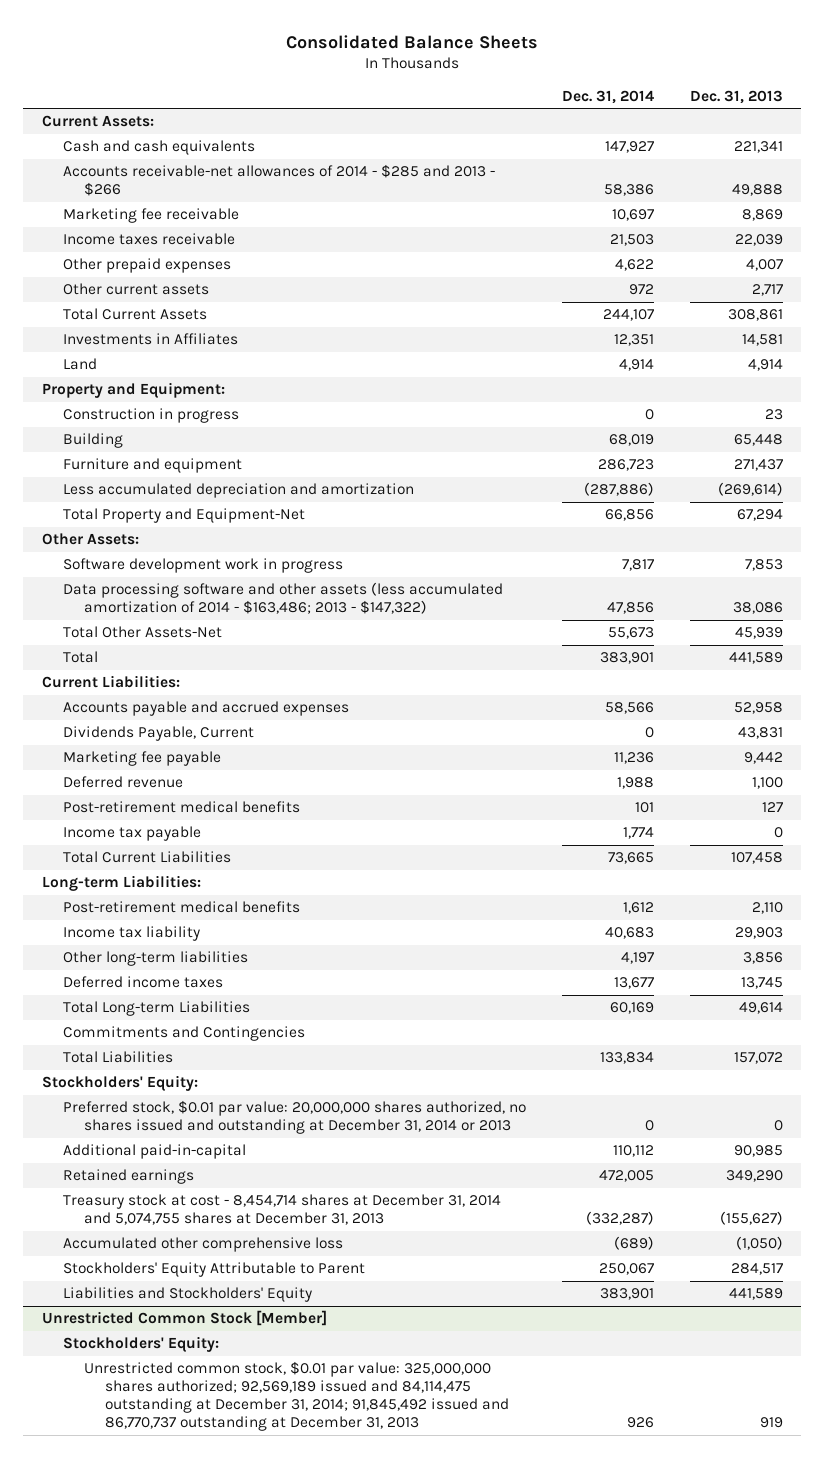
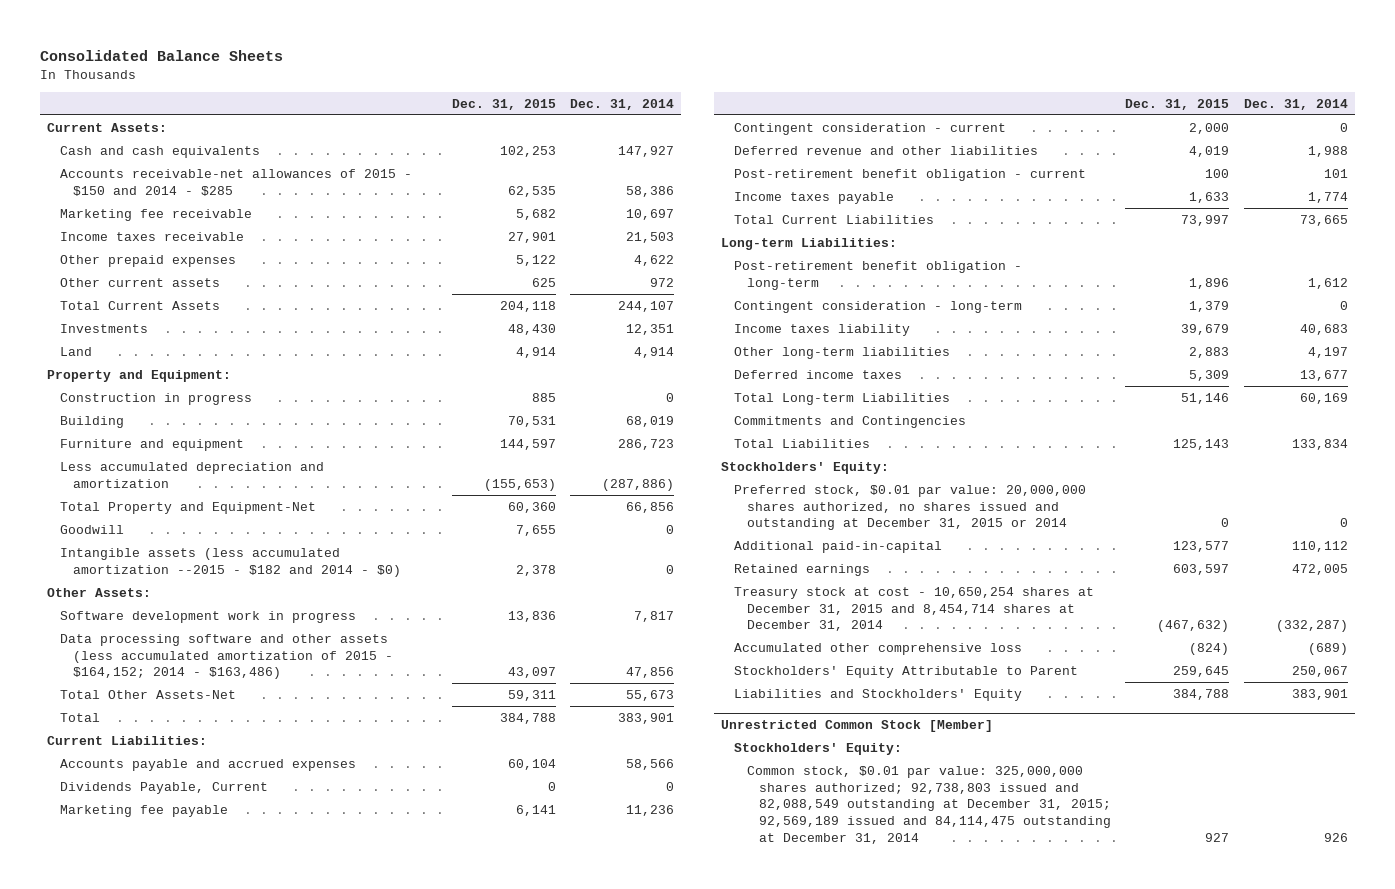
- | Dec. 31, 2014 | Dec. 31, 2013
+ | Dec. 31, 2015 | Dec. 31, 2014
- Accounts receivable-net allowances of 2014 - $285 and 2013 - $266 | 58,386 | 49,888
+ Accounts receivable-net allowances of 2015 - $150 and 2014 - $285 | 62,535 | 58,386
- Investments in Affiliates | 12,351 | 14,581
+ Investments | 48,430 | 12,351
+ Goodwill | 7,655 | 0
+ Intangible assets (less accumulated amortization --2015 - $182 and 2014 - $0) | 2,378 | 0
- Data processing software and other assets (less accumulated amortization of 2014 - $163,486; 2013 - $147,322) | 47,856 | 38,086
+ Data processing software and other assets (less accumulated amortization of 2015 - $164,152; 2014 - $163,486) | 43,097 | 47,856
- Deferred revenue | 1,988 | 1,100
- Post-retirement medical benefits | 101 | 127
- Income tax payable | 1,774 | 0
+ Contingent consideration - current | 2,000 | 0
+ Deferred revenue and other liabilities | 4,019 | 1,988
+ Post-retirement benefit obligation - current | 100 | 101
+ Income taxes payable | 1,633 | 1,774
- Post-retirement medical benefits | 1,612 | 2,110
- Income tax liability | 40,683 | 29,903
+ Post-retirement benefit obligation - long-term | 1,896 | 1,612
+ Contingent consideration - long-term | 1,379 | 0
+ Income taxes liability | 39,679 | 40,683
- Preferred stock, $0.01 par value: 20,000,000 shares authorized, no shares issued and outstanding at December 31, 2014 or 2013 | 0 | 0
+ Preferred stock, $0.01 par value: 20,000,000 shares authorized, no shares issued and outstanding at December 31, 2015 or 2014 | 0 | 0
- Treasury stock at cost - 8,454,714 shares at December 31, 2014 and 5,074,755 shares at December 31, 2013 | (332,287) | (155,627)
+ Treasury stock at cost - 10,650,254 shares at December 31, 2015 and 8,454,714 shares at December 31, 2014 | (467,632) | (332,287)
@ Unrestricted Common Stock [Member]
- Unrestricted common stock, $0.01 par value: 325,000,000 shares authorized; 92,569,189 issued and 84,114,475 outstanding at December 31, 2014; 91,845,492 issued and 86,770,737 outstanding at December 31, 2013 | 926 | 919
+ Common stock, $0.01 par value: 325,000,000 shares authorized; 92,738,803 issued and 82,088,549 outstanding at December 31, 2015; 92,569,189 issued and 84,114,475 outstanding at December 31, 2014 | 927 | 926

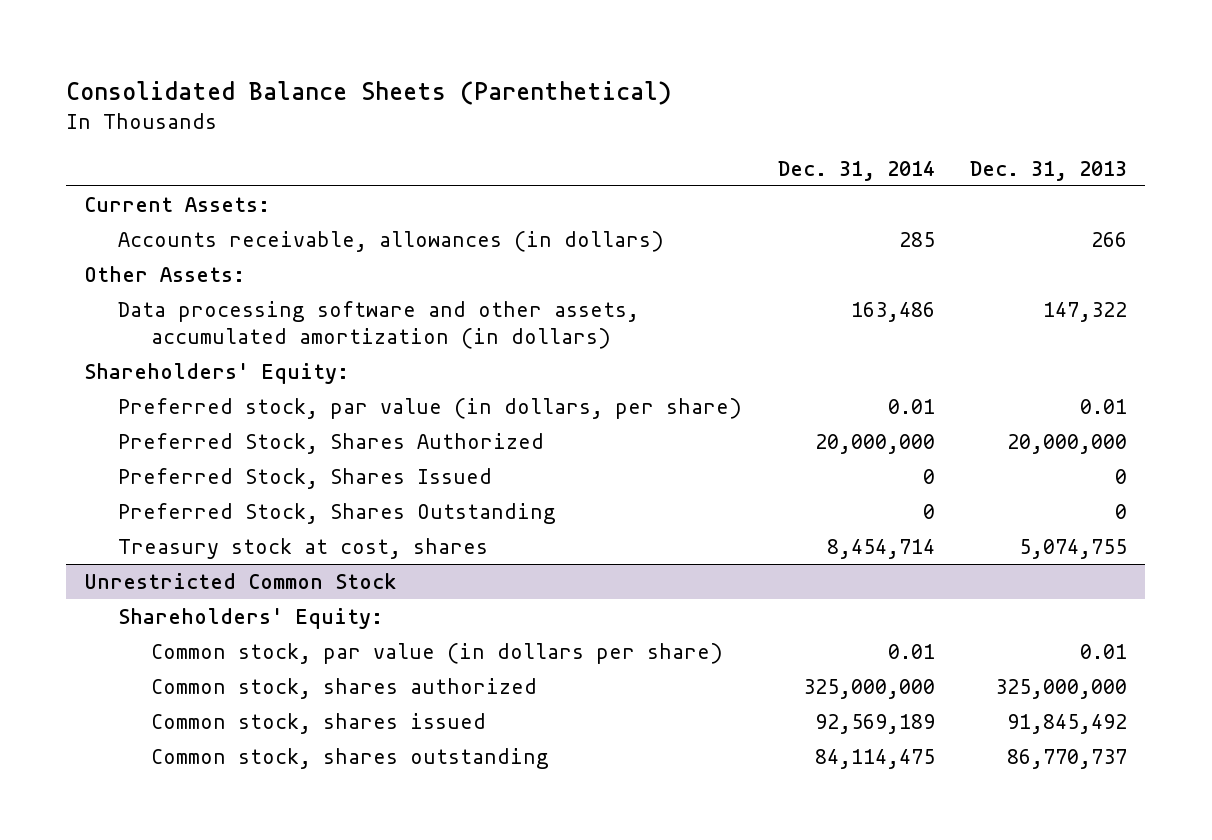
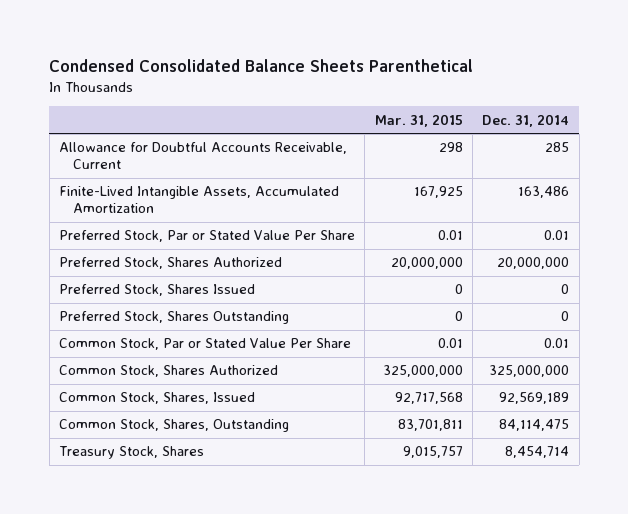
- Consolidated Balance Sheets (Parenthetical)
+ Condensed Consolidated Balance Sheets Parenthetical
- | Dec. 31, 2014 | Dec. 31, 2013
+ | Mar. 31, 2015 | Dec. 31, 2014
- Current Assets:
- Accounts receivable, allowances (in dollars) | 285 | 266
- Other Assets:
- Data processing software and other assets, accumulated amortization (in dollars) | 163,486 | 147,322
- Shareholders' Equity:
- Preferred stock, par value (in dollars, per share) | 0.01 | 0.01
+ Allowance for Doubtful Accounts Receivable, Current | 298 | 285
+ Finite-Lived Intangible Assets, Accumulated Amortization | 167,925 | 163,486
+ Preferred Stock, Par or Stated Value Per Share | 0.01 | 0.01
- Treasury stock at cost, shares | 8,454,714 | 5,074,755
- Unrestricted Common Stock
- Shareholders' Equity:
- Common stock, par value (in dollars per share) | 0.01 | 0.01
- Common stock, shares authorized | 325,000,000 | 325,000,000
- Common stock, shares issued | 92,569,189 | 91,845,492
- Common stock, shares outstanding | 84,114,475 | 86,770,737
+ Common Stock, Par or Stated Value Per Share | 0.01 | 0.01
+ Common Stock, Shares Authorized | 325,000,000 | 325,000,000
+ Common Stock, Shares, Issued | 92,717,568 | 92,569,189
+ Common Stock, Shares, Outstanding | 83,701,811 | 84,114,475
+ Treasury Stock, Shares | 9,015,757 | 8,454,714

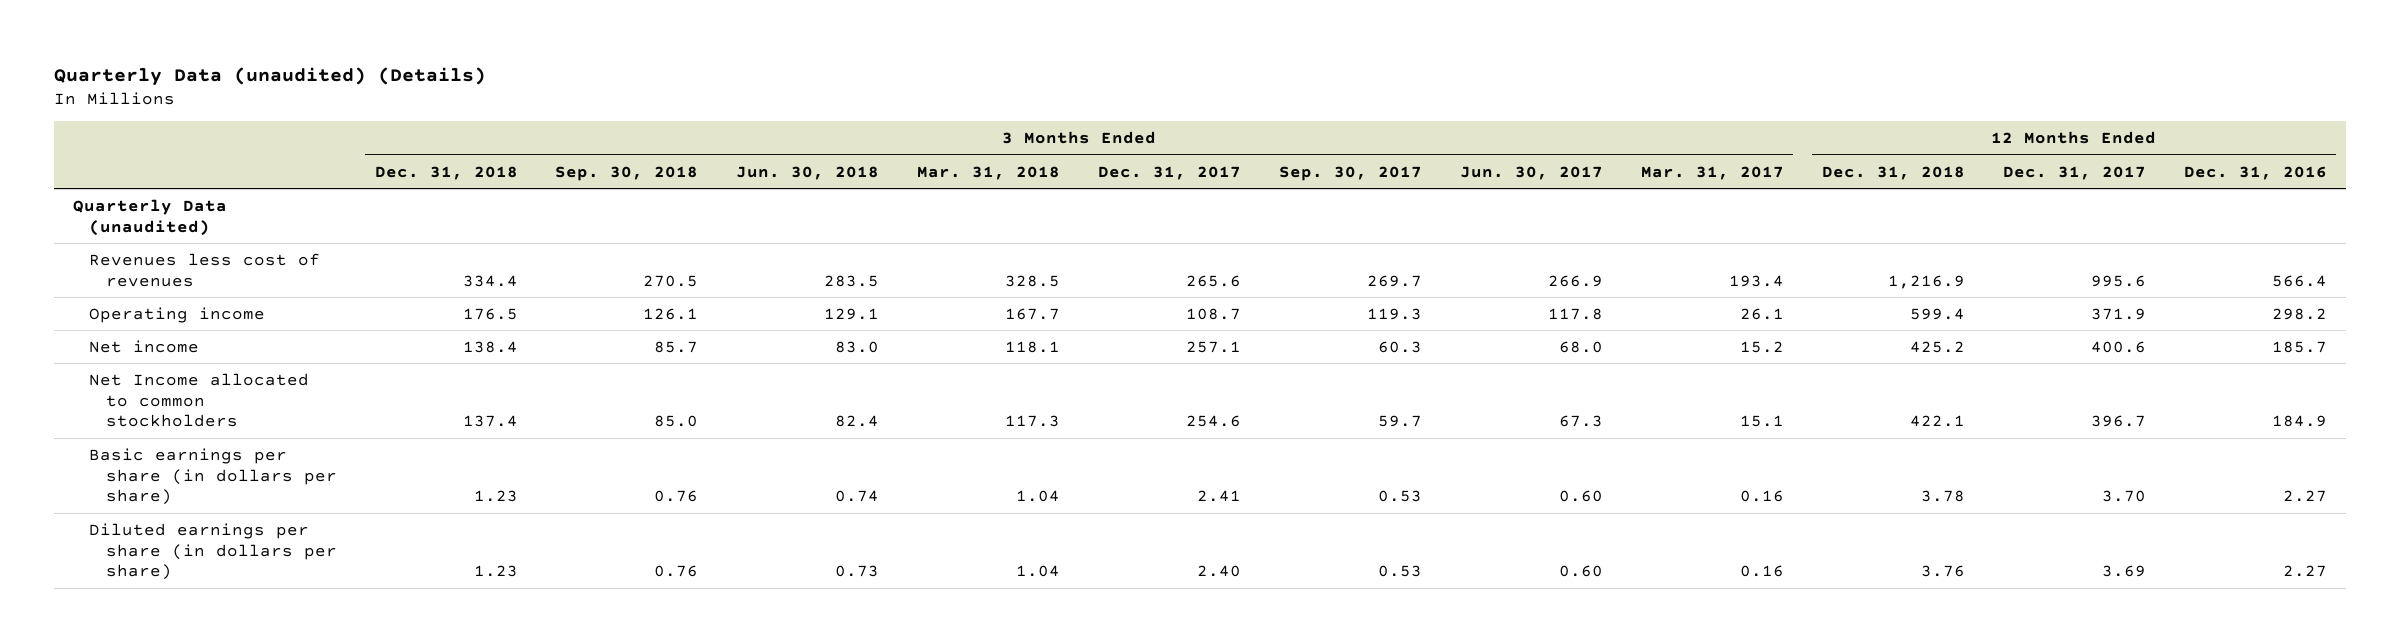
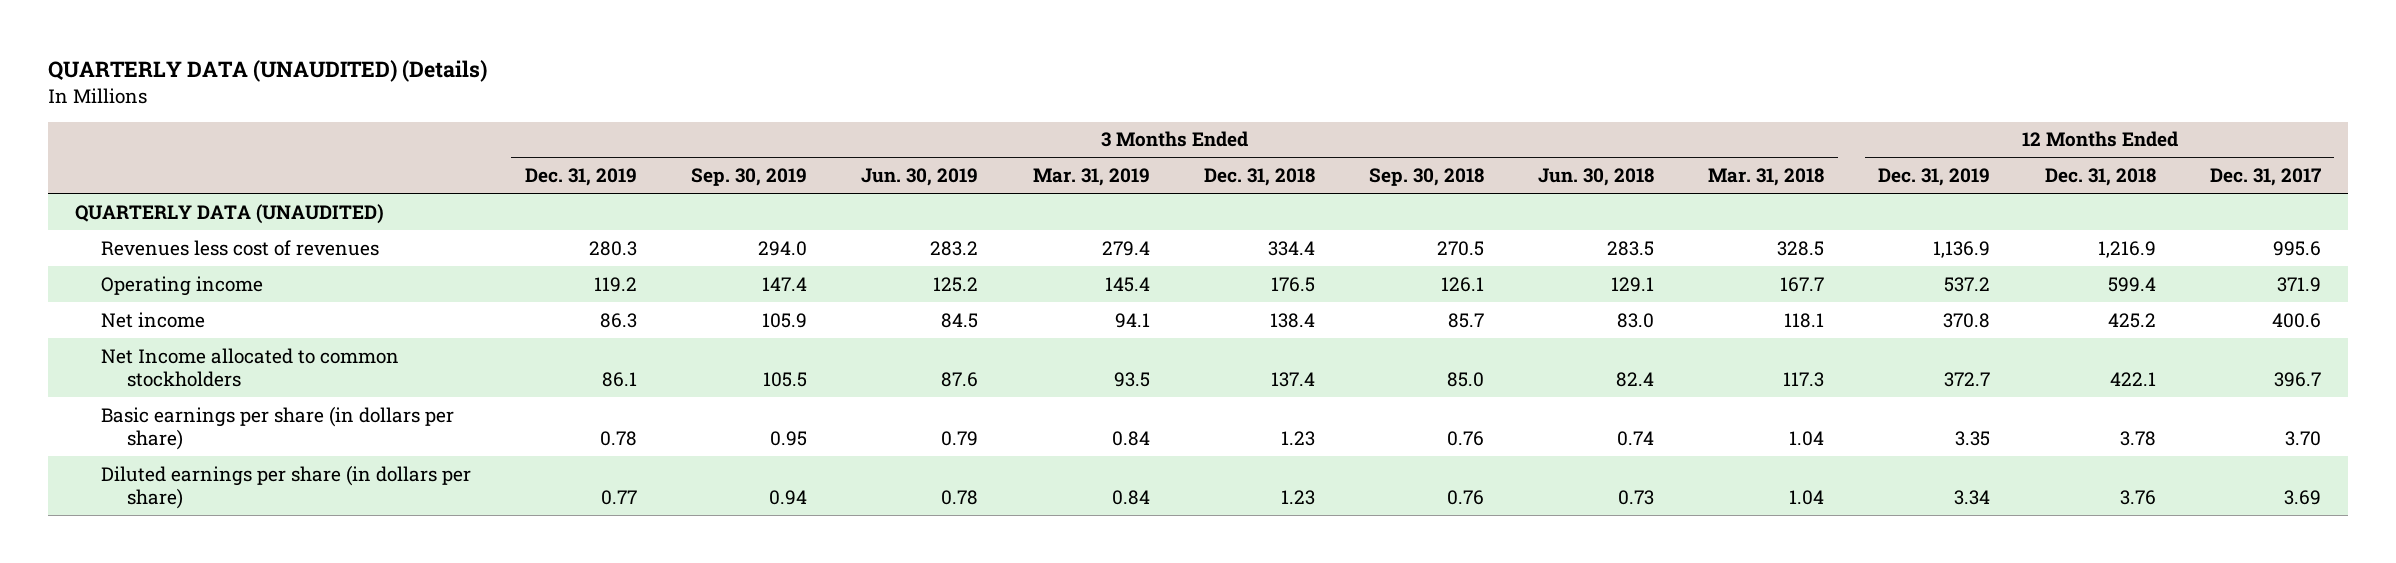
- Quarterly Data (unaudited) (Details)
+ QUARTERLY DATA (UNAUDITED) (Details)
- | 3 Months Ended Dec. 31, 2018 | 3 Months Ended Sep. 30, 2018 | 3 Months Ended Jun. 30, 2018 | 3 Months Ended Mar. 31, 2018 | 3 Months Ended Dec. 31, 2017 | 3 Months Ended Sep. 30, 2017 | 3 Months Ended Jun. 30, 2017 | 3 Months Ended Mar. 31, 2017 | 12 Months Ended Dec. 31, 2018 | 12 Months Ended Dec. 31, 2017 | 12 Months Ended Dec. 31, 2016
+ | 3 Months Ended Dec. 31, 2019 | 3 Months Ended Sep. 30, 2019 | 3 Months Ended Jun. 30, 2019 | 3 Months Ended Mar. 31, 2019 | 3 Months Ended Dec. 31, 2018 | 3 Months Ended Sep. 30, 2018 | 3 Months Ended Jun. 30, 2018 | 3 Months Ended Mar. 31, 2018 | 12 Months Ended Dec. 31, 2019 | 12 Months Ended Dec. 31, 2018 | 12 Months Ended Dec. 31, 2017
- Quarterly Data (unaudited)
+ QUARTERLY DATA (UNAUDITED)

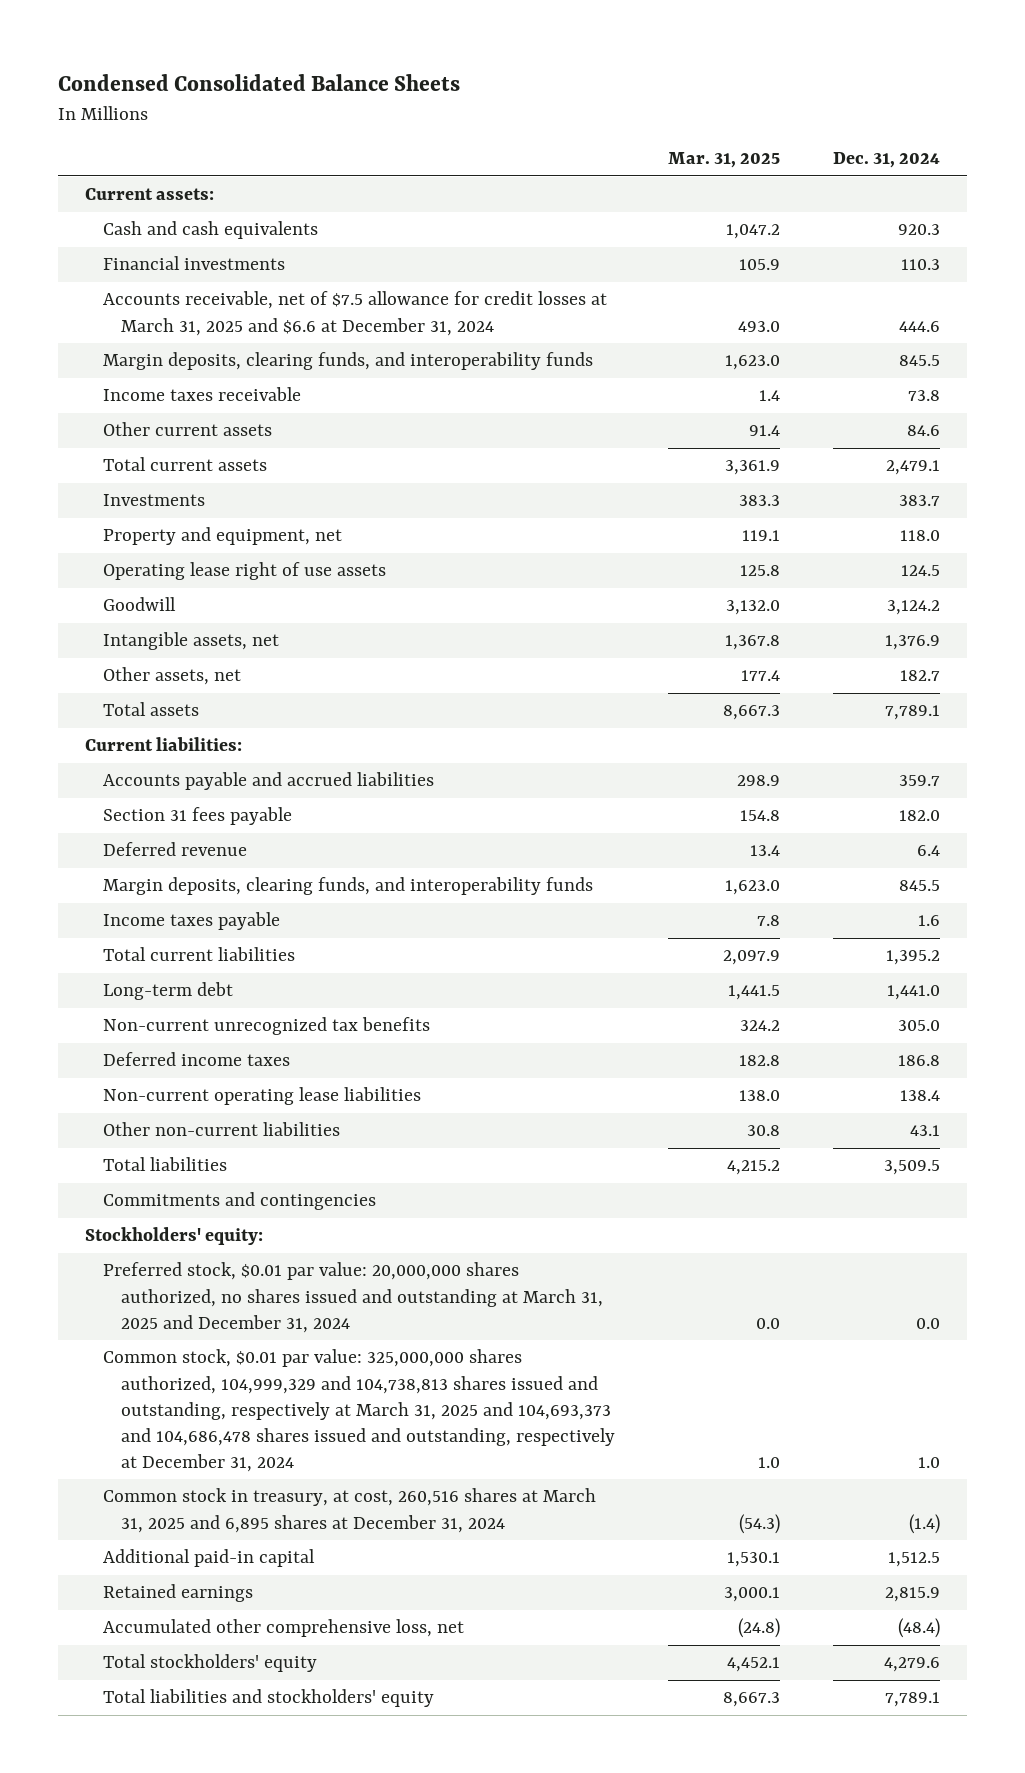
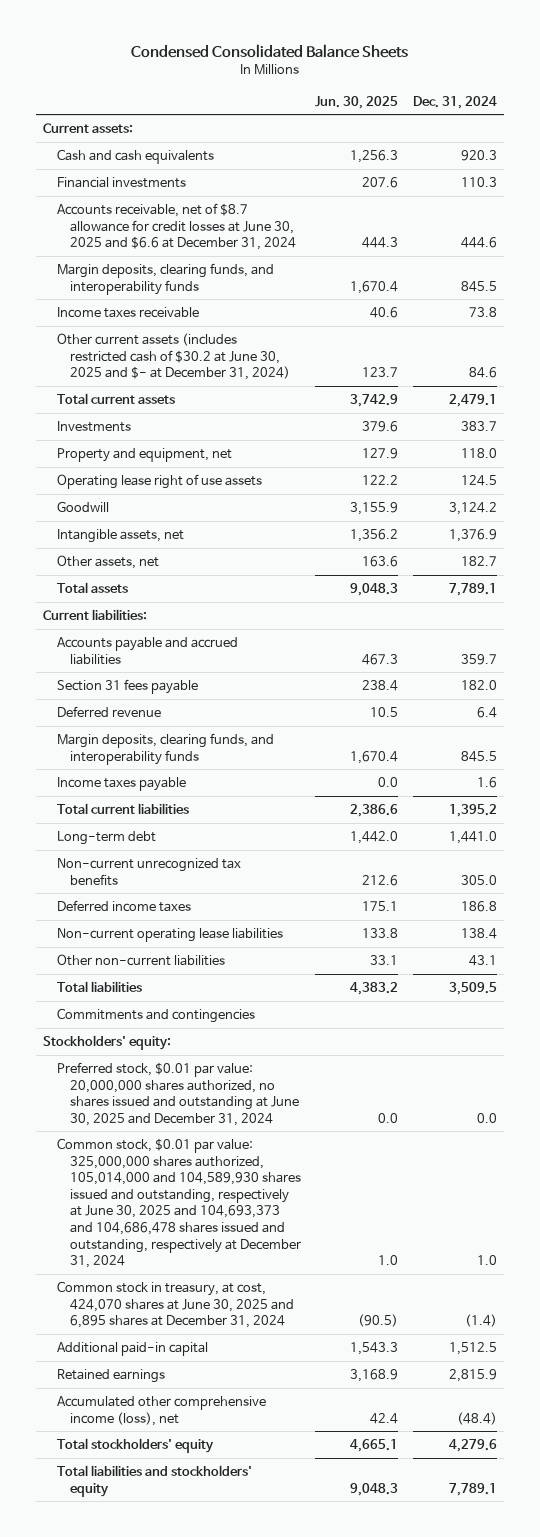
- | Mar. 31, 2025 | Dec. 31, 2024
+ | Jun. 30, 2025 | Dec. 31, 2024
- Accounts receivable, net of $7.5 allowance for credit losses at March 31, 2025 and $6.6 at December 31, 2024 | 493.0 | 444.6
+ Accounts receivable, net of $8.7 allowance for credit losses at June 30, 2025 and $6.6 at December 31, 2024 | 444.3 | 444.6
- Other current assets | 91.4 | 84.6
+ Other current assets (includes restricted cash of $30.2 at June 30, 2025 and $- at December 31, 2024) | 123.7 | 84.6
- Preferred stock, $0.01 par value: 20,000,000 shares authorized, no shares issued and outstanding at March 31, 2025 and December 31, 2024 | 0.0 | 0.0
- Common stock, $0.01 par value: 325,000,000 shares authorized, 104,999,329 and 104,738,813 shares issued and outstanding, respectively at March 31, 2025 and 104,693,373 and 104,686,478 shares issued and outstanding, respectively at December 31, 2024 | 1.0 | 1.0
- Common stock in treasury, at cost, 260,516 shares at March 31, 2025 and 6,895 shares at December 31, 2024 | (54.3) | (1.4)
+ Preferred stock, $0.01 par value: 20,000,000 shares authorized, no shares issued and outstanding at June 30, 2025 and December 31, 2024 | 0.0 | 0.0
+ Common stock, $0.01 par value: 325,000,000 shares authorized, 105,014,000 and 104,589,930 shares issued and outstanding, respectively at June 30, 2025 and 104,693,373 and 104,686,478 shares issued and outstanding, respectively at December 31, 2024 | 1.0 | 1.0
+ Common stock in treasury, at cost, 424,070 shares at June 30, 2025 and 6,895 shares at December 31, 2024 | (90.5) | (1.4)
- Accumulated other comprehensive loss, net | (24.8) | (48.4)
+ Accumulated other comprehensive income (loss), net | 42.4 | (48.4)

